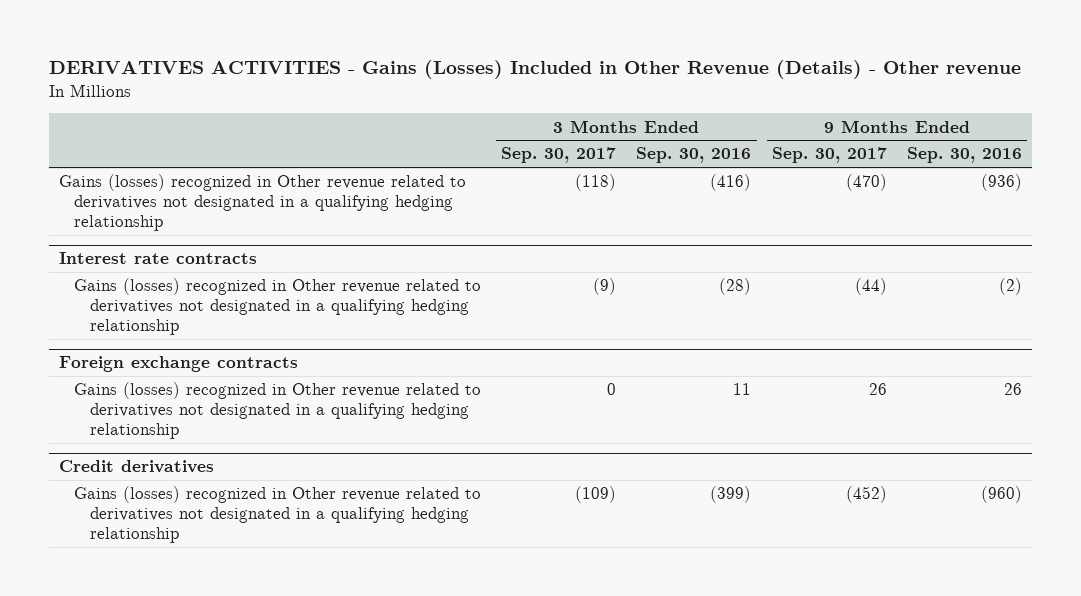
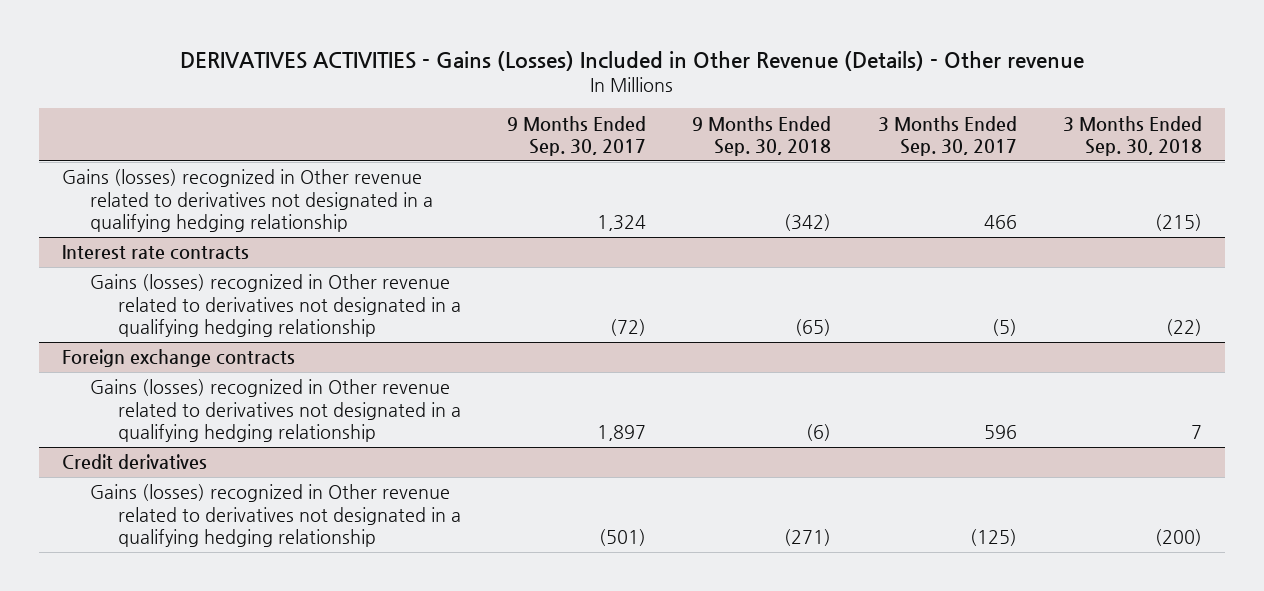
- | 3 Months Ended Sep. 30, 2017 | 3 Months Ended Sep. 30, 2016 | 9 Months Ended Sep. 30, 2017 | 9 Months Ended Sep. 30, 2016
+ | 9 Months Ended Sep. 30, 2017 | 9 Months Ended Sep. 30, 2018 | 3 Months Ended Sep. 30, 2017 | 3 Months Ended Sep. 30, 2018
- Gains (losses) recognized in Other revenue related to derivatives not designated in a qualifying hedging relationship | (118) | (416) | (470) | (936)
+ Gains (losses) recognized in Other revenue related to derivatives not designated in a qualifying hedging relationship | 1,324 | (342) | 466 | (215)
@ Interest rate contracts
- Gains (losses) recognized in Other revenue related to derivatives not designated in a qualifying hedging relationship | (9) | (28) | (44) | (2)
+ Gains (losses) recognized in Other revenue related to derivatives not designated in a qualifying hedging relationship | (72) | (65) | (5) | (22)
@ Foreign exchange contracts
- Gains (losses) recognized in Other revenue related to derivatives not designated in a qualifying hedging relationship | 0 | 11 | 26 | 26
+ Gains (losses) recognized in Other revenue related to derivatives not designated in a qualifying hedging relationship | 1,897 | (6) | 596 | 7
@ Credit derivatives
- Gains (losses) recognized in Other revenue related to derivatives not designated in a qualifying hedging relationship | (109) | (399) | (452) | (960)
+ Gains (losses) recognized in Other revenue related to derivatives not designated in a qualifying hedging relationship | (501) | (271) | (125) | (200)

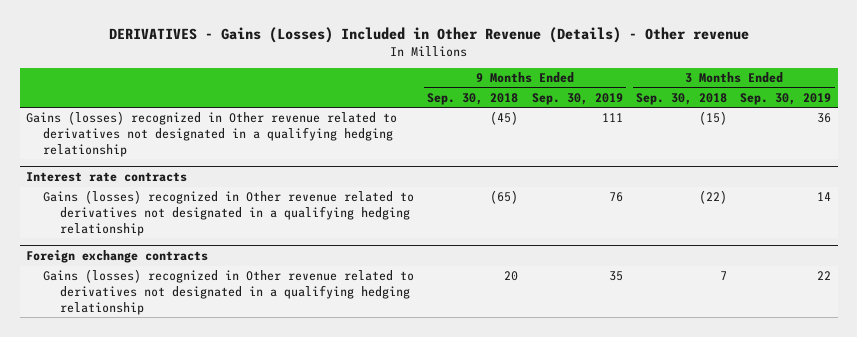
- DERIVATIVES ACTIVITIES - Gains (Losses) Included in Other Revenue (Details) - Other revenue
+ DERIVATIVES - Gains (Losses) Included in Other Revenue (Details) - Other revenue
- | 9 Months Ended Sep. 30, 2017 | 9 Months Ended Sep. 30, 2018 | 3 Months Ended Sep. 30, 2017 | 3 Months Ended Sep. 30, 2018
+ | 9 Months Ended Sep. 30, 2018 | 9 Months Ended Sep. 30, 2019 | 3 Months Ended Sep. 30, 2018 | 3 Months Ended Sep. 30, 2019
- Gains (losses) recognized in Other revenue related to derivatives not designated in a qualifying hedging relationship | 1,324 | (342) | 466 | (215)
+ Gains (losses) recognized in Other revenue related to derivatives not designated in a qualifying hedging relationship | (45) | 111 | (15) | 36
@ Foreign exchange contracts
- Gains (losses) recognized in Other revenue related to derivatives not designated in a qualifying hedging relationship | 1,897 | (6) | 596 | 7
- Credit derivatives
- Gains (losses) recognized in Other revenue related to derivatives not designated in a qualifying hedging relationship | (501) | (271) | (125) | (200)
@ Foreign exchange contracts
+ Gains (losses) recognized in Other revenue related to derivatives not designated in a qualifying hedging relationship | 20 | 35 | 7 | 22

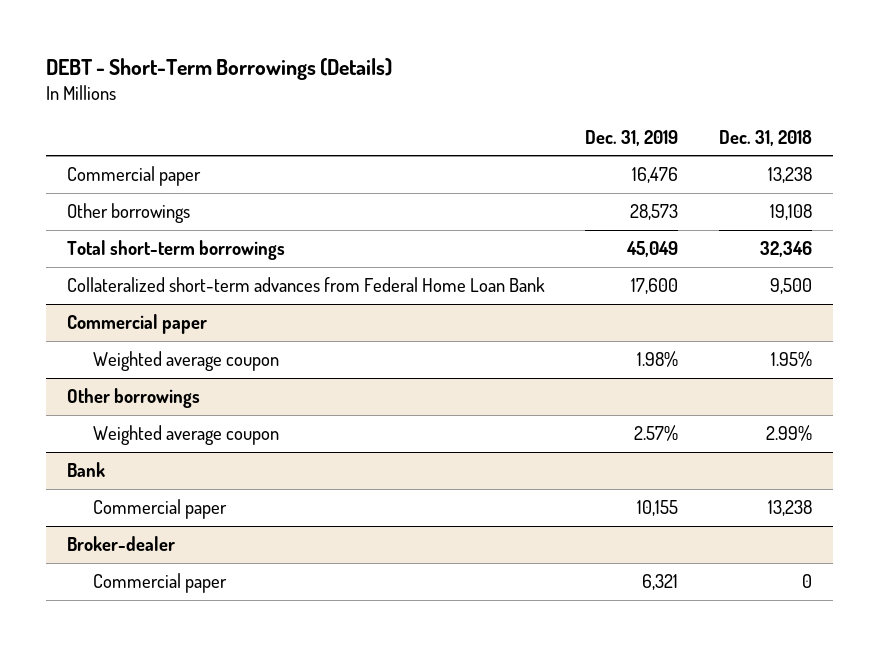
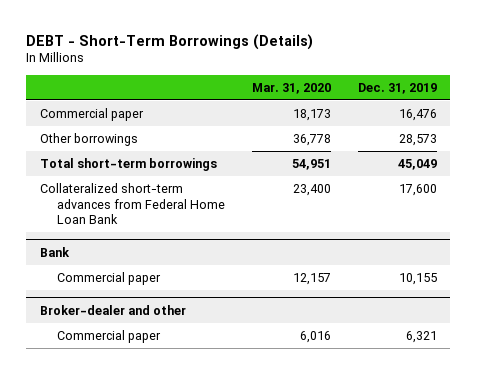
- | Dec. 31, 2019 | Dec. 31, 2018
+ | Mar. 31, 2020 | Dec. 31, 2019
- Commercial paper
- Weighted average coupon | 1.98% | 1.95%
- Other borrowings
- Weighted average coupon | 2.57% | 2.99%
- Broker-dealer
+ Broker-dealer and other

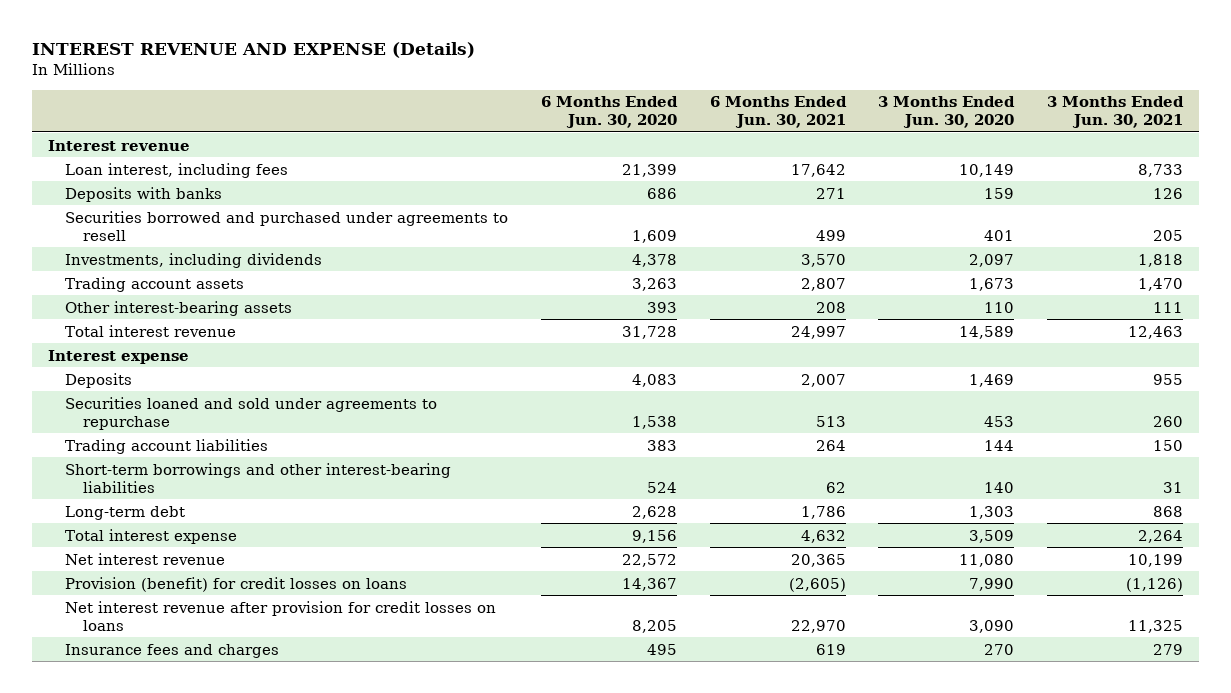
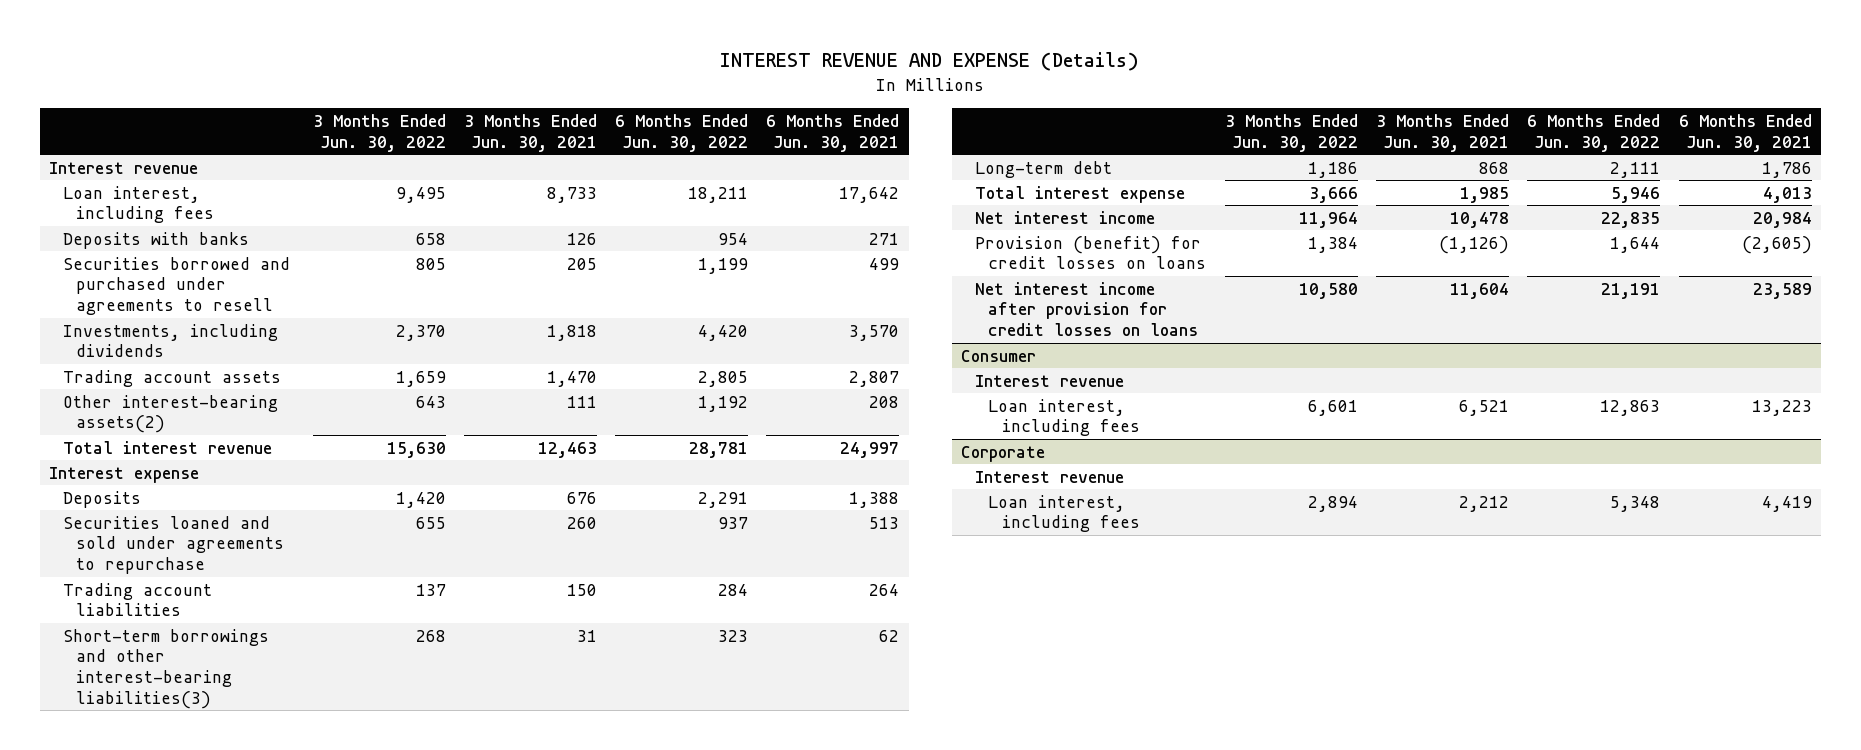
- | 6 Months Ended Jun. 30, 2020 | 6 Months Ended Jun. 30, 2021 | 3 Months Ended Jun. 30, 2020 | 3 Months Ended Jun. 30, 2021
+ | 3 Months Ended Jun. 30, 2022 | 3 Months Ended Jun. 30, 2021 | 6 Months Ended Jun. 30, 2022 | 6 Months Ended Jun. 30, 2021
- Other interest-bearing assets | 393 | 208 | 110 | 111
+ Other interest-bearing assets(2) | 643 | 111 | 1,192 | 208
- Deposits | 4,083 | 2,007 | 1,469 | 955
+ Deposits | 1,420 | 676 | 2,291 | 1,388
- Short-term borrowings and other interest-bearing liabilities | 524 | 62 | 140 | 31
+ Short-term borrowings and other interest-bearing liabilities(3) | 268 | 31 | 323 | 62
- Total interest expense | 9,156 | 4,632 | 3,509 | 2,264
- Net interest revenue | 22,572 | 20,365 | 11,080 | 10,199
+ Total interest expense | 3,666 | 1,985 | 5,946 | 4,013
+ Net interest income | 11,964 | 10,478 | 22,835 | 20,984
- Net interest revenue after provision for credit losses on loans | 8,205 | 22,970 | 3,090 | 11,325
- Insurance fees and charges | 495 | 619 | 270 | 279
+ Net interest income after provision for credit losses on loans | 10,580 | 11,604 | 21,191 | 23,589
+ Consumer
+ Interest revenue
+ Loan interest, including fees | 6,601 | 6,521 | 12,863 | 13,223
+ Corporate
+ Interest revenue
+ Loan interest, including fees | 2,894 | 2,212 | 5,348 | 4,419

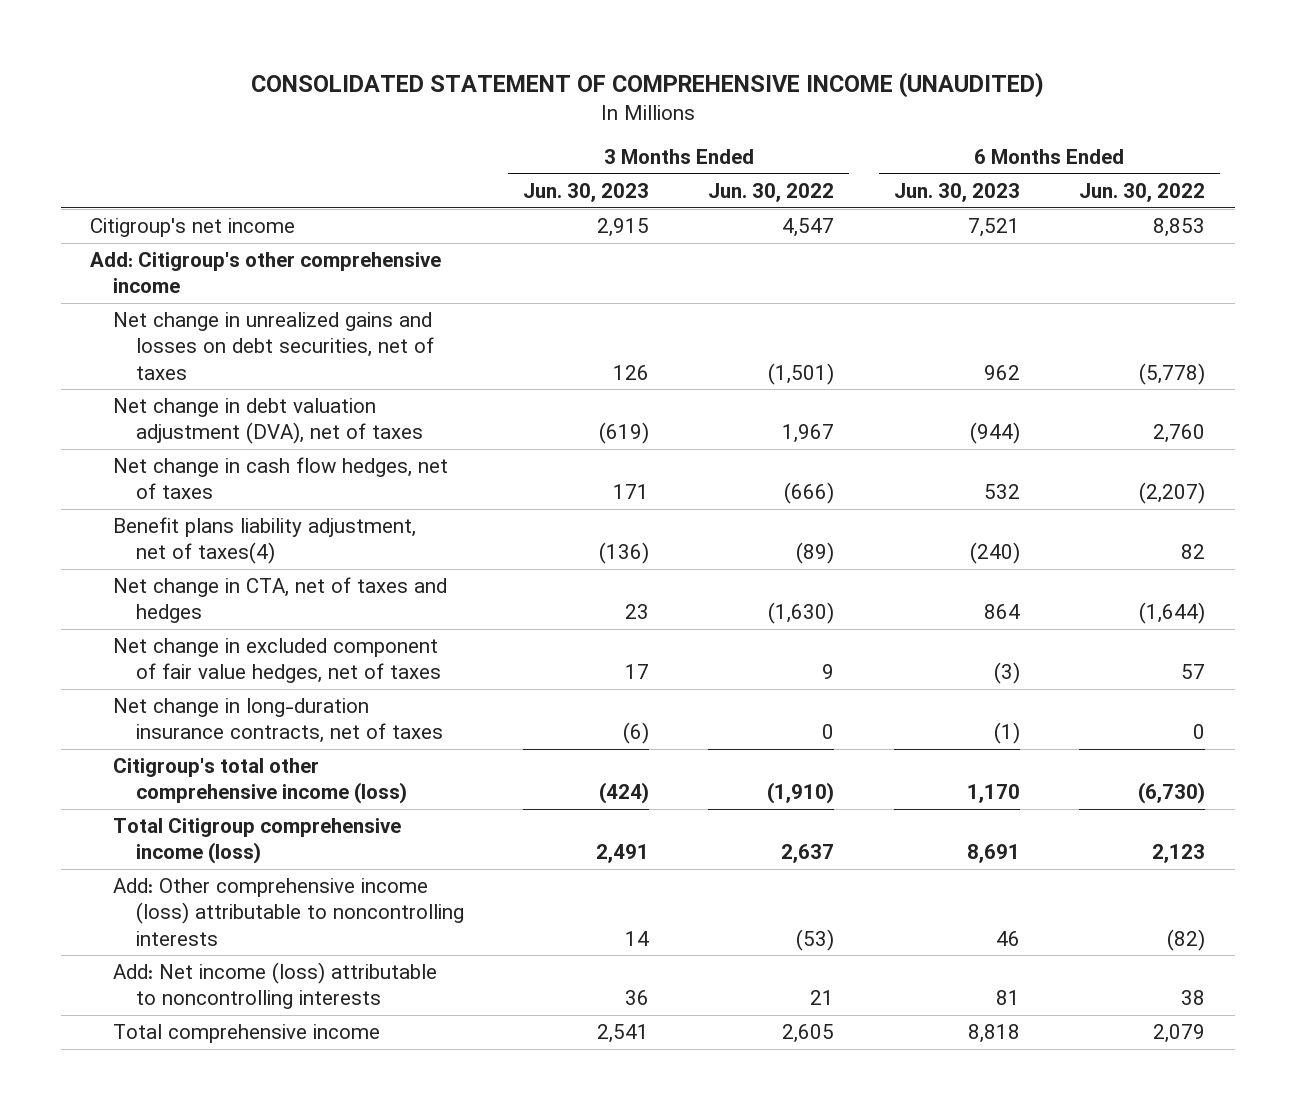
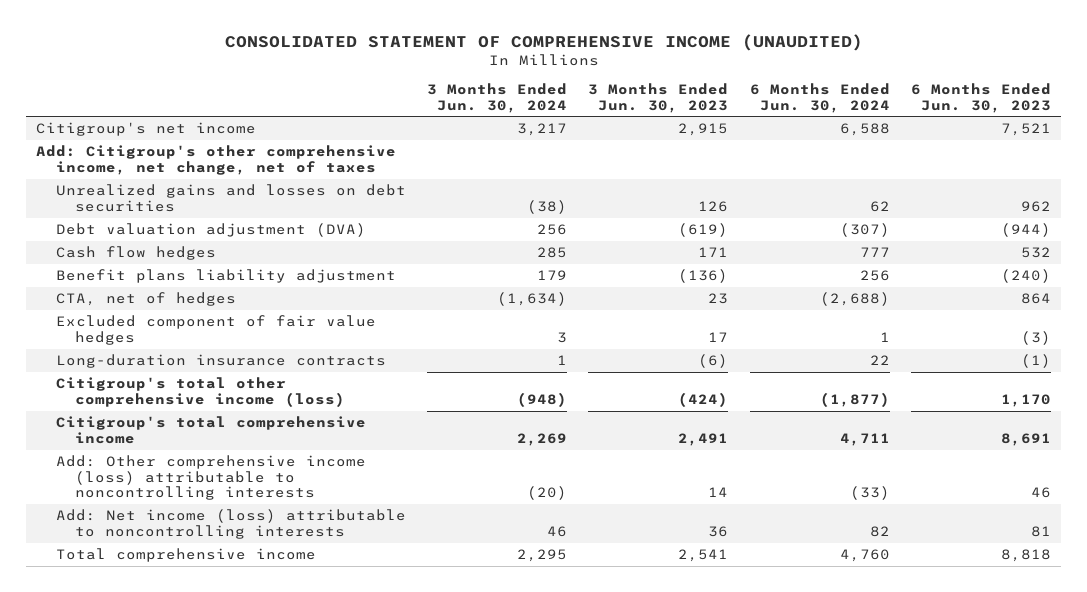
- | 3 Months Ended Jun. 30, 2023 | 3 Months Ended Jun. 30, 2022 | 6 Months Ended Jun. 30, 2023 | 6 Months Ended Jun. 30, 2022
+ | 3 Months Ended Jun. 30, 2024 | 3 Months Ended Jun. 30, 2023 | 6 Months Ended Jun. 30, 2024 | 6 Months Ended Jun. 30, 2023
- Add: Citigroup's other comprehensive income
- Net change in unrealized gains and losses on debt securities, net of taxes | 126 | (1,501) | 962 | (5,778)
- Net change in debt valuation adjustment (DVA), net of taxes | (619) | 1,967 | (944) | 2,760
- Net change in cash flow hedges, net of taxes | 171 | (666) | 532 | (2,207)
- Benefit plans liability adjustment, net of taxes(4) | (136) | (89) | (240) | 82
- Net change in CTA, net of taxes and hedges | 23 | (1,630) | 864 | (1,644)
- Net change in excluded component of fair value hedges, net of taxes | 17 | 9 | (3) | 57
- Net change in long-duration insurance contracts, net of taxes | (6) | 0 | (1) | 0
+ Add: Citigroup's other comprehensive income, net change, net of taxes
+ Unrealized gains and losses on debt securities | (38) | 126 | 62 | 962
+ Debt valuation adjustment (DVA) | 256 | (619) | (307) | (944)
+ Cash flow hedges | 285 | 171 | 777 | 532
+ Benefit plans liability adjustment | 179 | (136) | 256 | (240)
+ CTA, net of hedges | (1,634) | 23 | (2,688) | 864
+ Excluded component of fair value hedges | 3 | 17 | 1 | (3)
+ Long-duration insurance contracts | 1 | (6) | 22 | (1)
- Total Citigroup comprehensive income (loss) | 2,491 | 2,637 | 8,691 | 2,123
+ Citigroup's total comprehensive income | 2,269 | 2,491 | 4,711 | 8,691

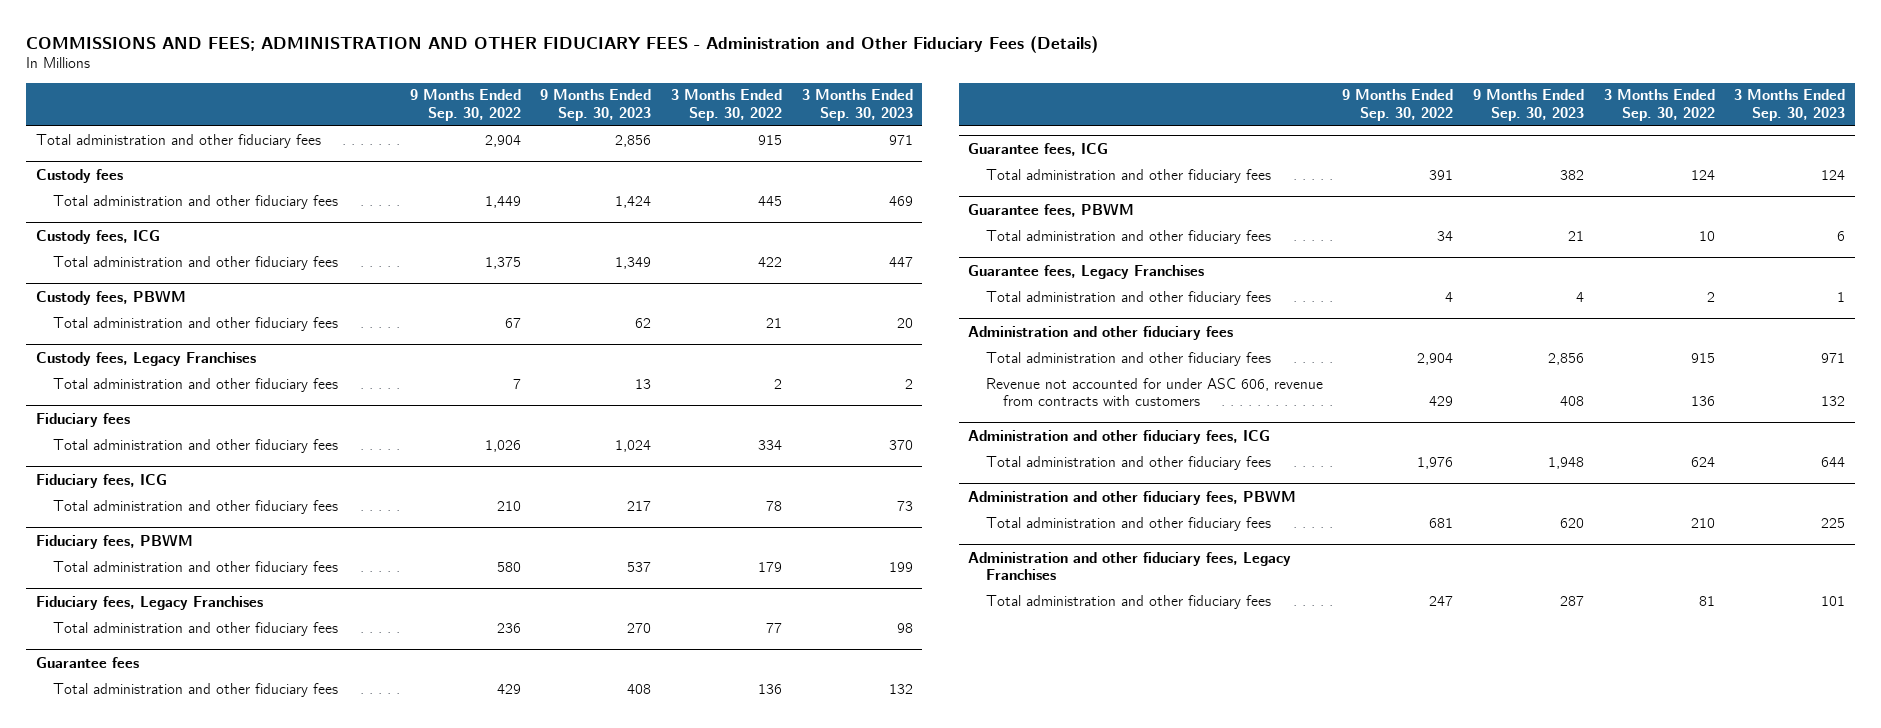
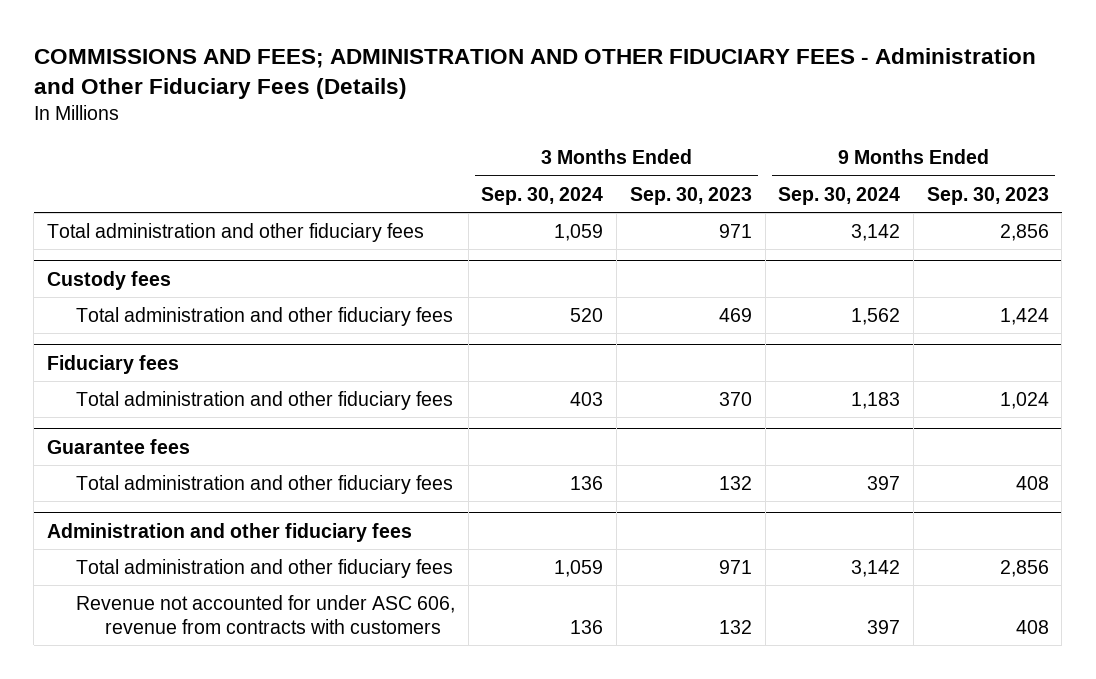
- | 9 Months Ended Sep. 30, 2022 | 9 Months Ended Sep. 30, 2023 | 3 Months Ended Sep. 30, 2022 | 3 Months Ended Sep. 30, 2023
+ | 3 Months Ended Sep. 30, 2024 | 3 Months Ended Sep. 30, 2023 | 9 Months Ended Sep. 30, 2024 | 9 Months Ended Sep. 30, 2023
- Custody fees, ICG
- Total administration and other fiduciary fees | 1,375 | 1,349 | 422 | 447
- Custody fees, PBWM
- Total administration and other fiduciary fees | 67 | 62 | 21 | 20
- Custody fees, Legacy Franchises
- Total administration and other fiduciary fees | 7 | 13 | 2 | 2
- Fiduciary fees, ICG
- Total administration and other fiduciary fees | 210 | 217 | 78 | 73
- Fiduciary fees, PBWM
- Total administration and other fiduciary fees | 580 | 537 | 179 | 199
- Fiduciary fees, Legacy Franchises
- Total administration and other fiduciary fees | 236 | 270 | 77 | 98
- Guarantee fees, ICG
- Total administration and other fiduciary fees | 391 | 382 | 124 | 124
- Guarantee fees, PBWM
- Total administration and other fiduciary fees | 34 | 21 | 10 | 6
- Guarantee fees, Legacy Franchises
- Total administration and other fiduciary fees | 4 | 4 | 2 | 1
- Administration and other fiduciary fees, ICG
- Total administration and other fiduciary fees | 1,976 | 1,948 | 624 | 644
- Administration and other fiduciary fees, PBWM
- Total administration and other fiduciary fees | 681 | 620 | 210 | 225
- Administration and other fiduciary fees, Legacy Franchises
- Total administration and other fiduciary fees | 247 | 287 | 81 | 101

